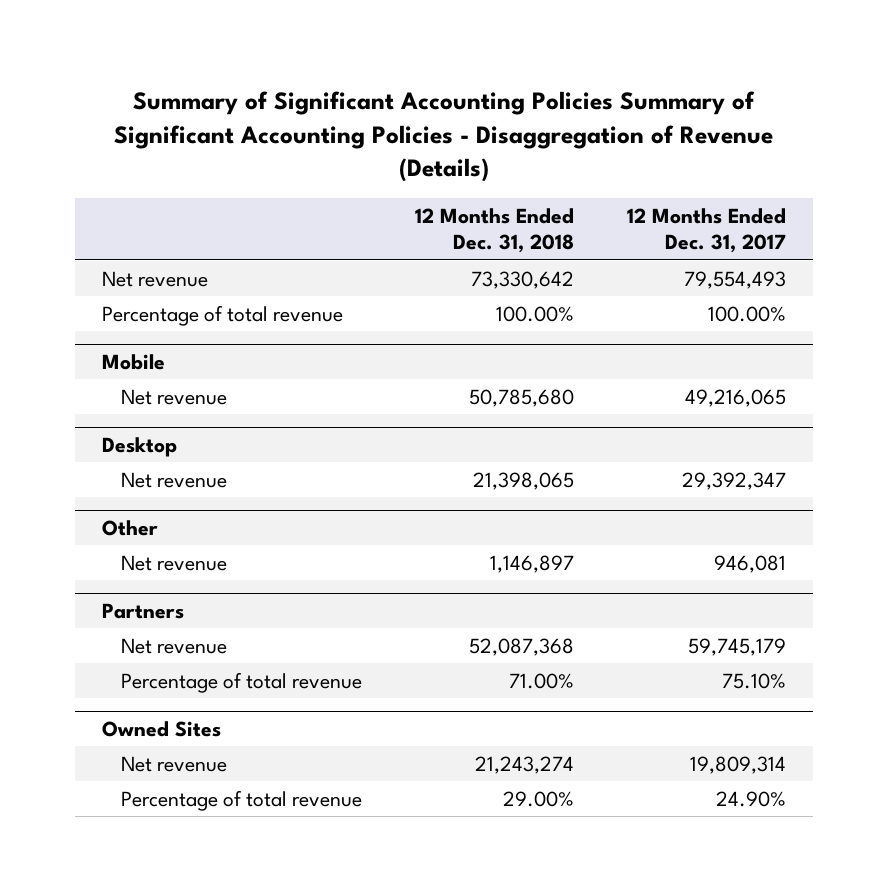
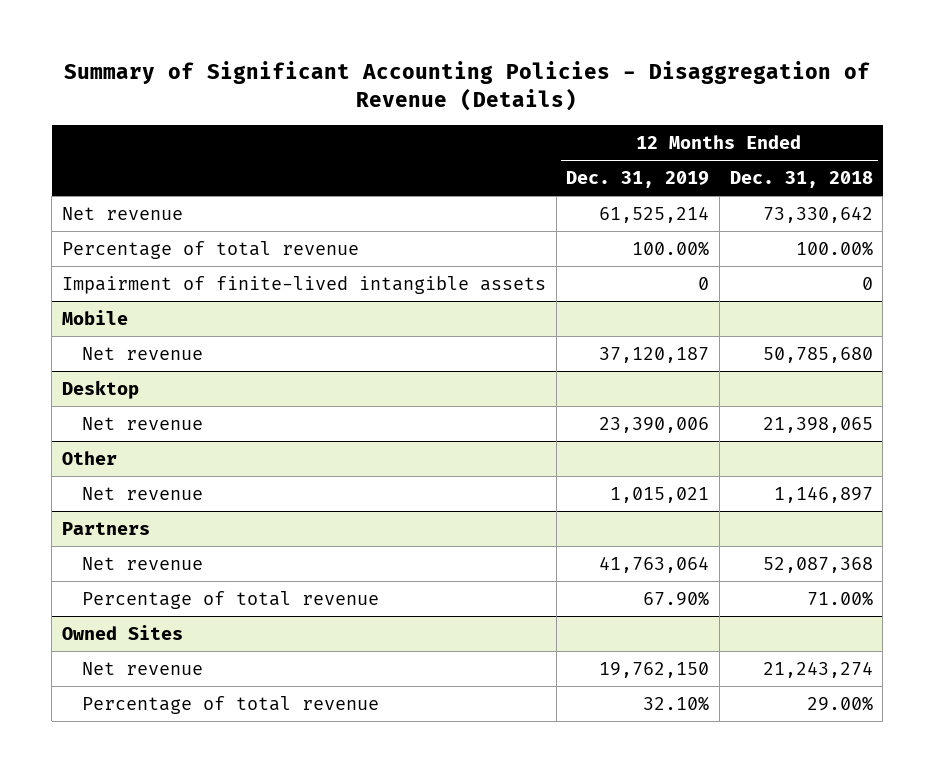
- Summary of Significant Accounting Policies Summary of Significant Accounting Policies - Disaggregation of Revenue (Details)
+ Summary of Significant Accounting Policies - Disaggregation of Revenue (Details)
- | 12 Months Ended Dec. 31, 2018 | 12 Months Ended Dec. 31, 2017
+ | 12 Months Ended Dec. 31, 2019 | 12 Months Ended Dec. 31, 2018
+ Impairment of finite-lived intangible assets | 0 | 0

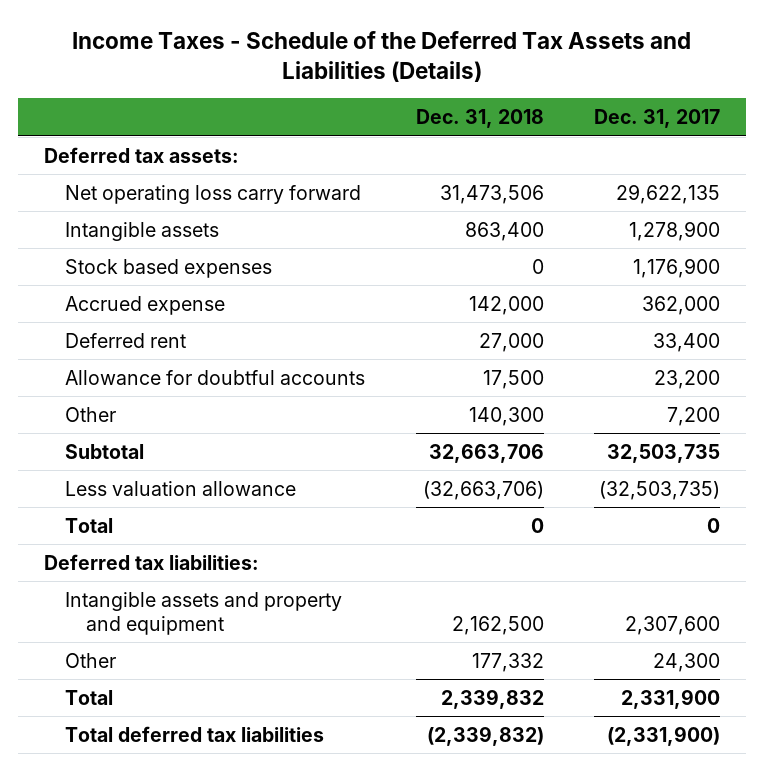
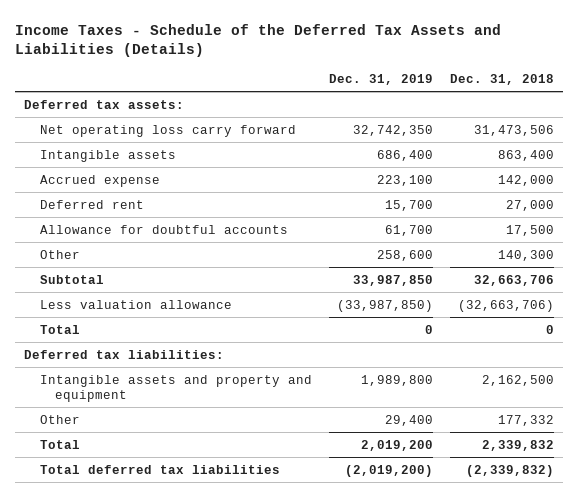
- | Dec. 31, 2018 | Dec. 31, 2017
+ | Dec. 31, 2019 | Dec. 31, 2018
- Stock based expenses | 0 | 1,176,900

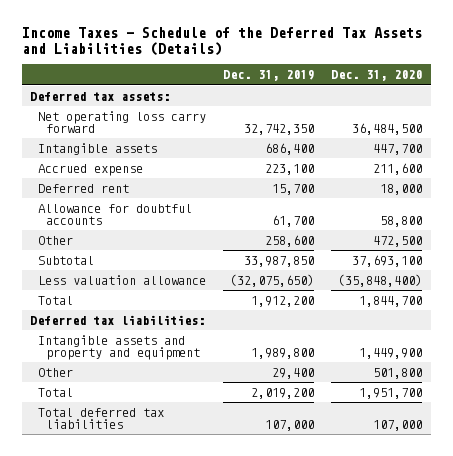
- | Dec. 31, 2019 | Dec. 31, 2018
+ | Dec. 31, 2019 | Dec. 31, 2020
- Less valuation allowance | (33,987,850) | (32,663,706)
- Total | 0 | 0
+ Less valuation allowance | (32,075,650) | (35,848,400)
+ Total | 1,912,200 | 1,844,700
- Total deferred tax liabilities | (2,019,200) | (2,339,832)
+ Total deferred tax liabilities | 107,000 | 107,000

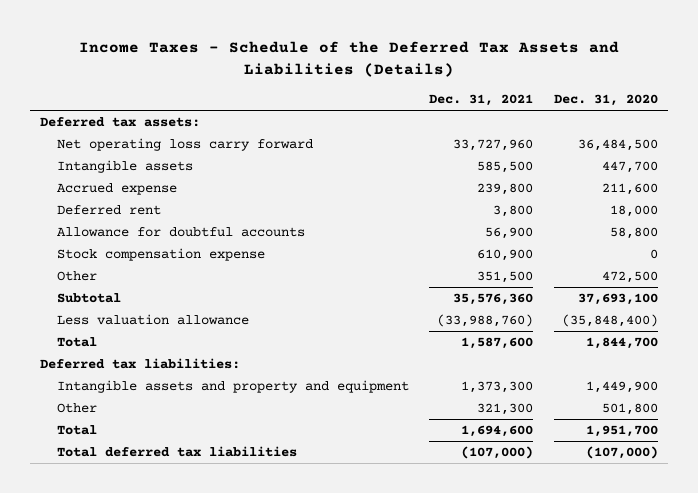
- | Dec. 31, 2019 | Dec. 31, 2020
+ | Dec. 31, 2021 | Dec. 31, 2020
+ Stock compensation expense | 610,900 | 0
- Total deferred tax liabilities | 107,000 | 107,000
+ Total deferred tax liabilities | (107,000) | (107,000)

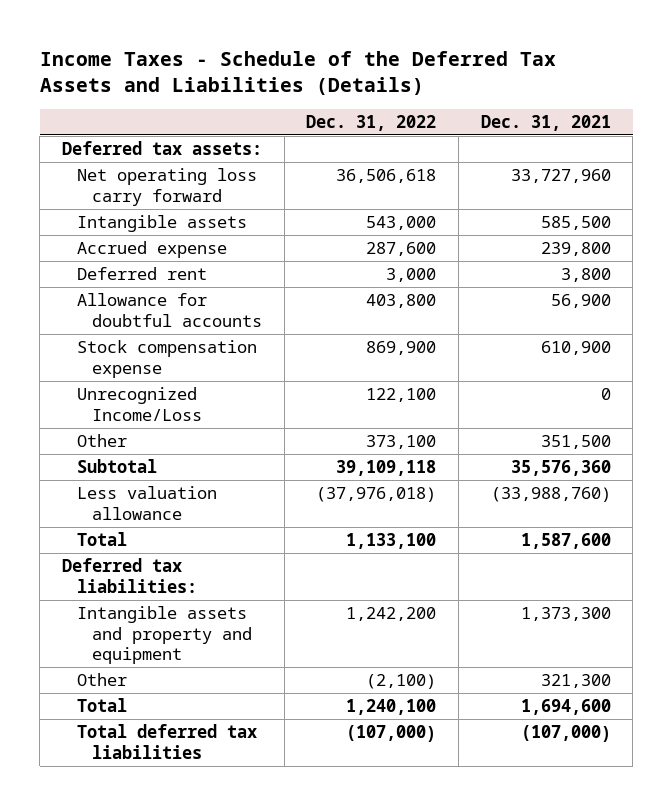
- | Dec. 31, 2021 | Dec. 31, 2020
+ | Dec. 31, 2022 | Dec. 31, 2021
+ Unrecognized Income/Loss | 122,100 | 0

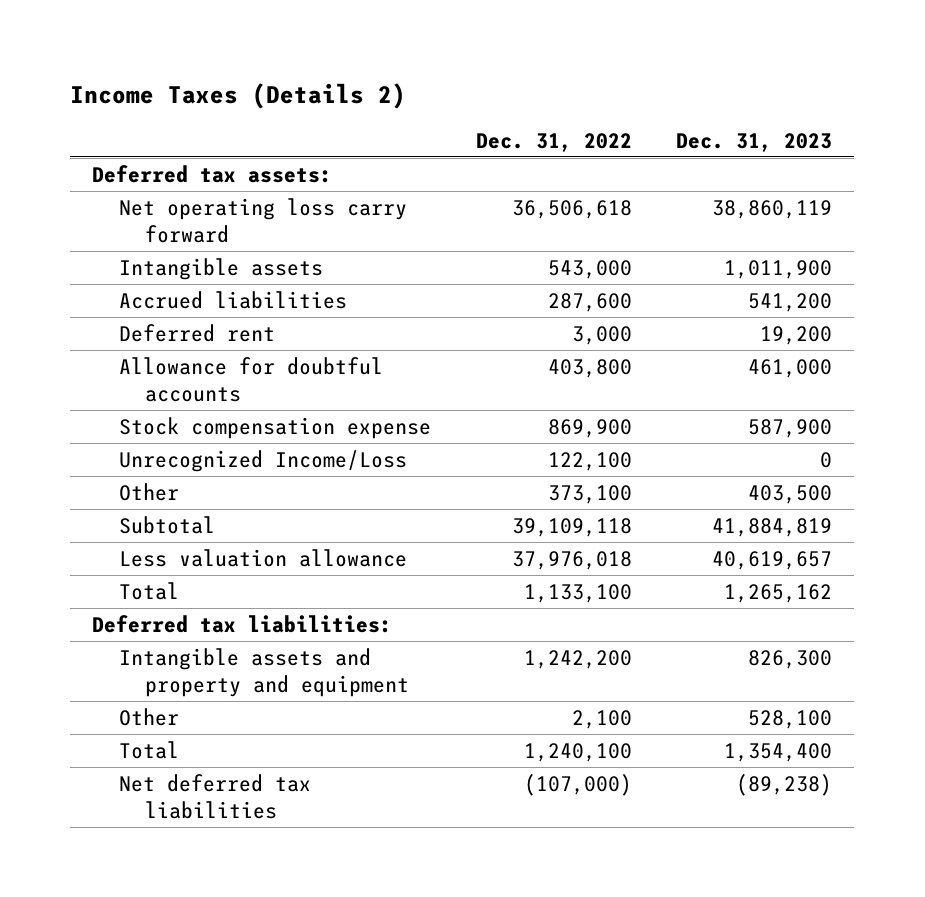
- Income Taxes - Schedule of the Deferred Tax Assets and Liabilities (Details)
+ Income Taxes (Details 2)
- | Dec. 31, 2022 | Dec. 31, 2021
+ | Dec. 31, 2022 | Dec. 31, 2023
- Accrued expense | 287,600 | 239,800
+ Accrued liabilities | 287,600 | 541,200
- Less valuation allowance | (37,976,018) | (33,988,760)
+ Less valuation allowance | 37,976,018 | 40,619,657
- Other | (2,100) | 321,300
+ Other | 2,100 | 528,100
- Total deferred tax liabilities | (107,000) | (107,000)
+ Net deferred tax liabilities | (107,000) | (89,238)

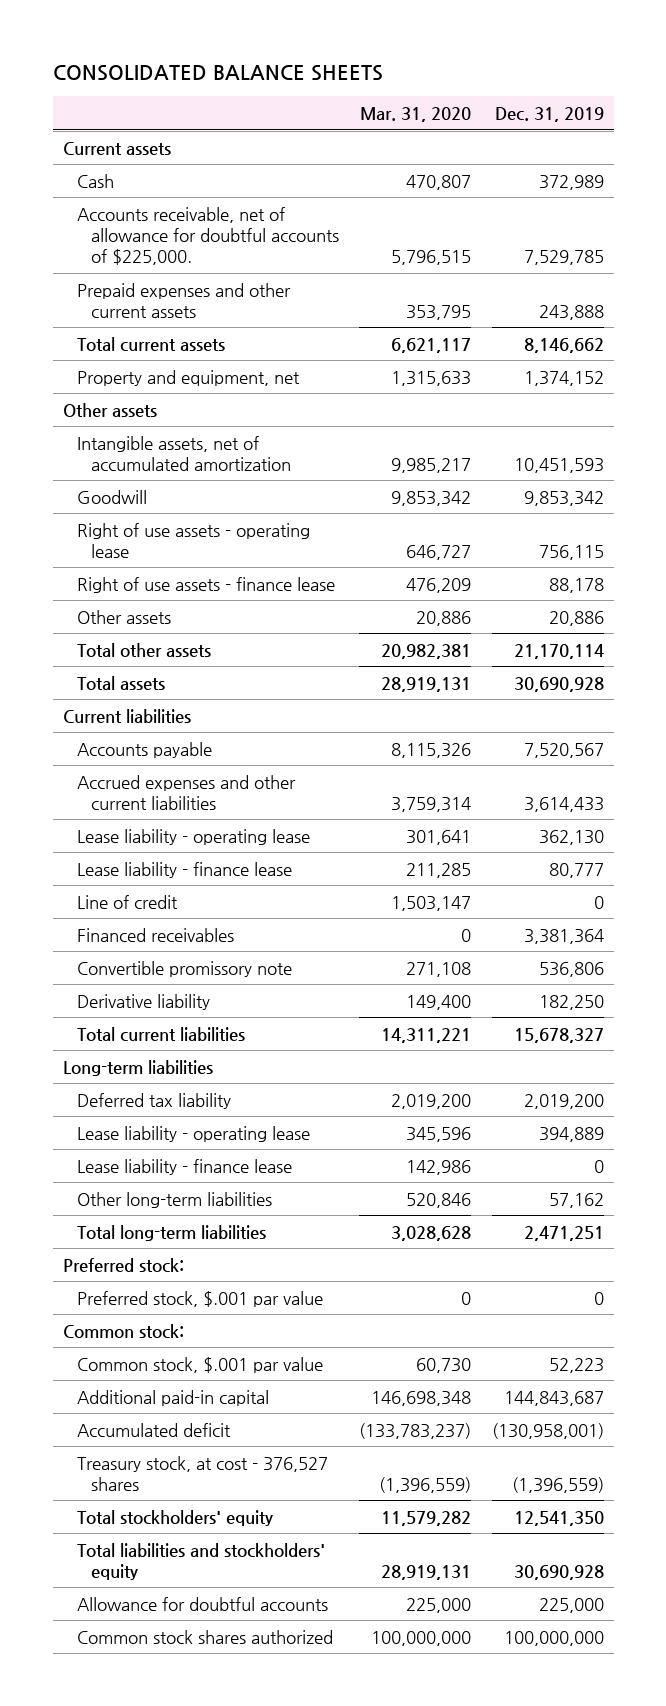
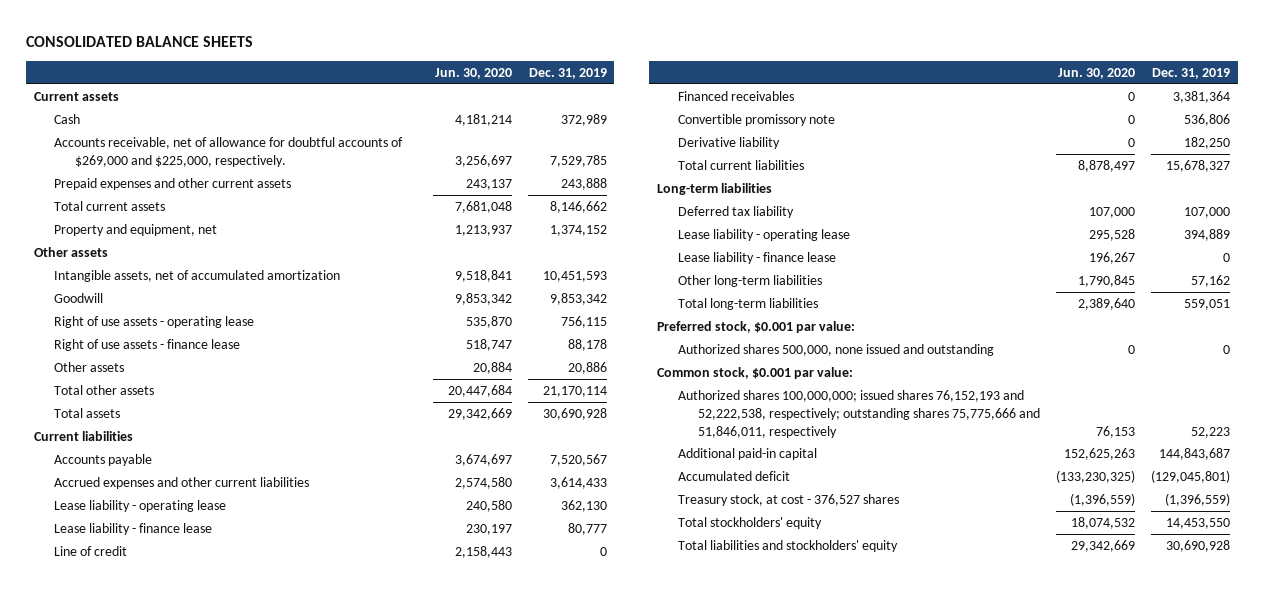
- | Mar. 31, 2020 | Dec. 31, 2019
+ | Jun. 30, 2020 | Dec. 31, 2019
- Accounts receivable, net of allowance for doubtful accounts of $225,000. | 5,796,515 | 7,529,785
+ Accounts receivable, net of allowance for doubtful accounts of $269,000 and $225,000, respectively. | 3,256,697 | 7,529,785
- Deferred tax liability | 2,019,200 | 2,019,200
+ Deferred tax liability | 107,000 | 107,000
- Total long-term liabilities | 3,028,628 | 2,471,251
- Preferred stock:
- Preferred stock, $.001 par value | 0 | 0
- Common stock:
- Common stock, $.001 par value | 60,730 | 52,223
+ Total long-term liabilities | 2,389,640 | 559,051
+ Preferred stock, $0.001 par value:
+ Authorized shares 500,000, none issued and outstanding | 0 | 0
+ Common stock, $0.001 par value:
+ Authorized shares 100,000,000; issued shares 76,152,193 and 52,222,538, respectively; outstanding shares 75,775,666 and 51,846,011, respectively | 76,153 | 52,223
- Accumulated deficit | (133,783,237) | (130,958,001)
+ Accumulated deficit | (133,230,325) | (129,045,801)
- Total stockholders' equity | 11,579,282 | 12,541,350
+ Total stockholders' equity | 18,074,532 | 14,453,550
- Allowance for doubtful accounts | 225,000 | 225,000
- Common stock shares authorized | 100,000,000 | 100,000,000

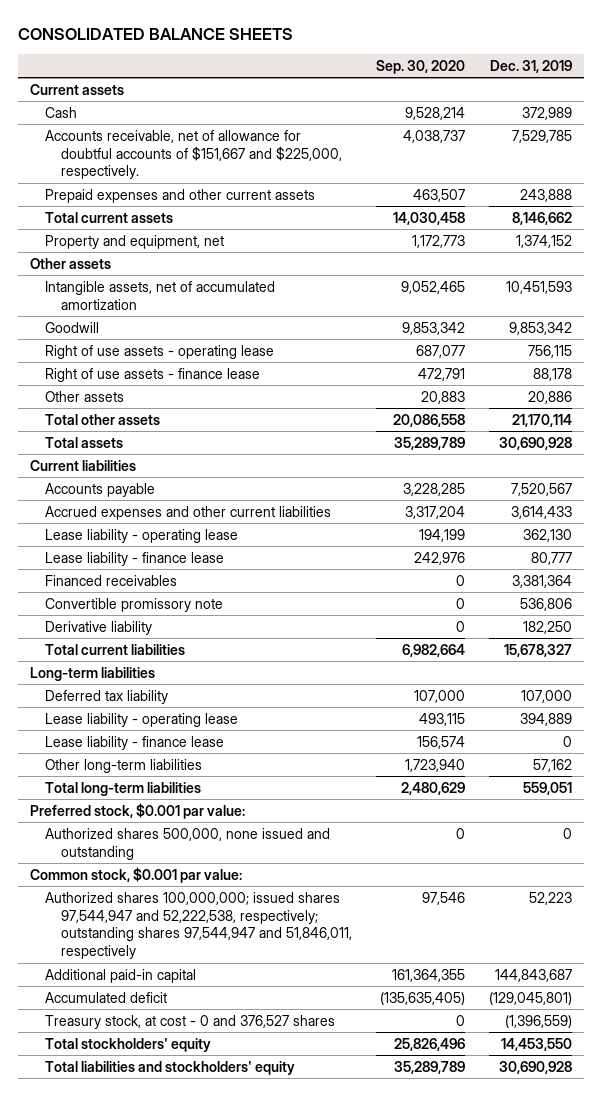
- | Jun. 30, 2020 | Dec. 31, 2019
+ | Sep. 30, 2020 | Dec. 31, 2019
- Accounts receivable, net of allowance for doubtful accounts of $269,000 and $225,000, respectively. | 3,256,697 | 7,529,785
+ Accounts receivable, net of allowance for doubtful accounts of $151,667 and $225,000, respectively. | 4,038,737 | 7,529,785
- Line of credit | 2,158,443 | 0
- Authorized shares 100,000,000; issued shares 76,152,193 and 52,222,538, respectively; outstanding shares 75,775,666 and 51,846,011, respectively | 76,153 | 52,223
+ Authorized shares 100,000,000; issued shares 97,544,947 and 52,222,538, respectively; outstanding shares 97,544,947 and 51,846,011, respectively | 97,546 | 52,223
- Treasury stock, at cost - 376,527 shares | (1,396,559) | (1,396,559)
+ Treasury stock, at cost - 0 and 376,527 shares | 0 | (1,396,559)

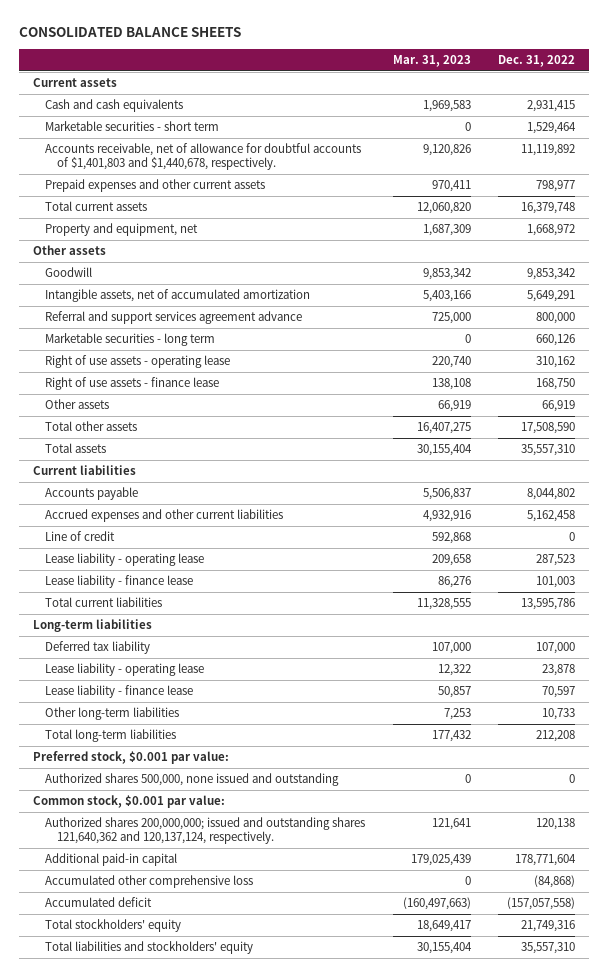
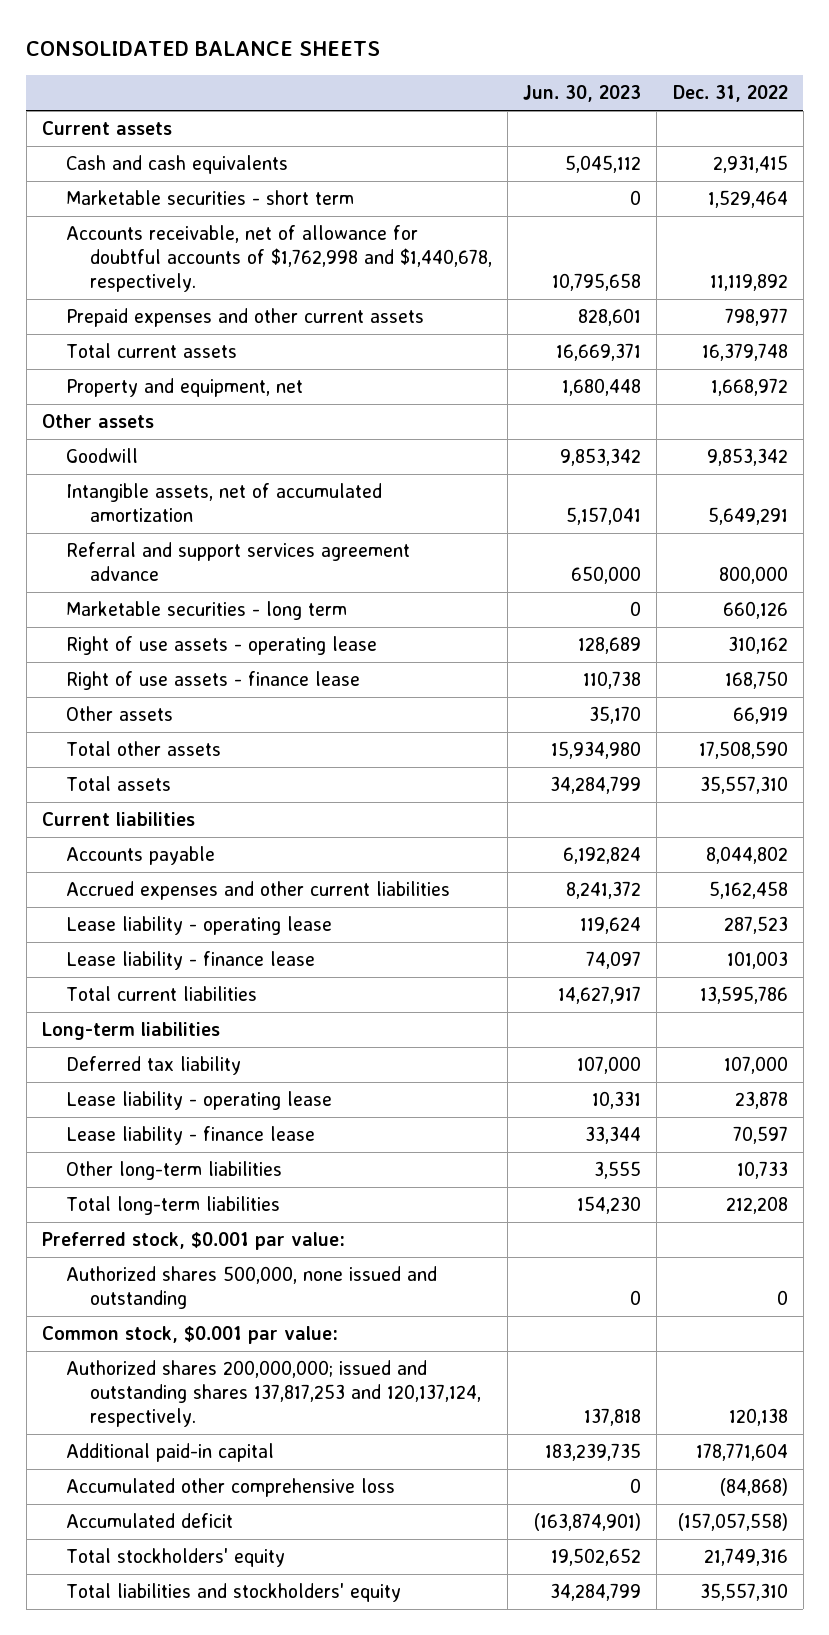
- | Mar. 31, 2023 | Dec. 31, 2022
+ | Jun. 30, 2023 | Dec. 31, 2022
- Accounts receivable, net of allowance for doubtful accounts of $1,401,803 and $1,440,678, respectively. | 9,120,826 | 11,119,892
+ Accounts receivable, net of allowance for doubtful accounts of $1,762,998 and $1,440,678, respectively. | 10,795,658 | 11,119,892
- Line of credit | 592,868 | 0
- Authorized shares 200,000,000; issued and outstanding shares 121,640,362 and 120,137,124, respectively. | 121,641 | 120,138
+ Authorized shares 200,000,000; issued and outstanding shares 137,817,253 and 120,137,124, respectively. | 137,818 | 120,138

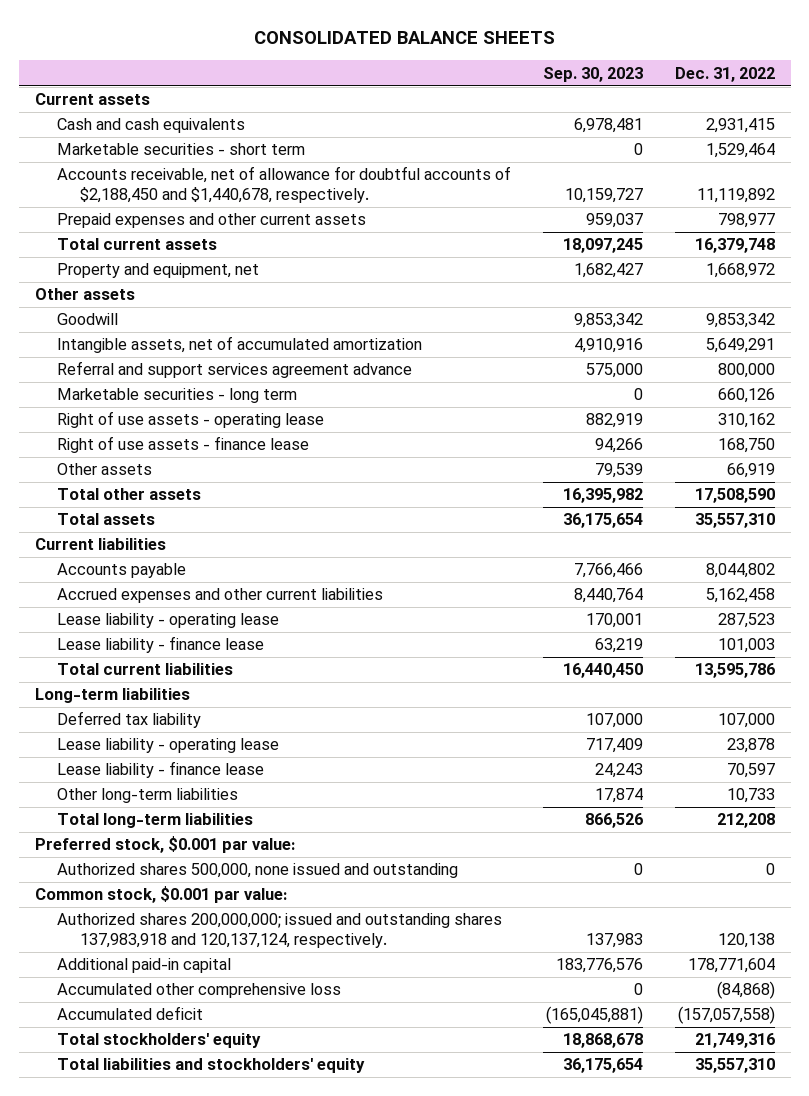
- | Jun. 30, 2023 | Dec. 31, 2022
+ | Sep. 30, 2023 | Dec. 31, 2022
- Accounts receivable, net of allowance for doubtful accounts of $1,762,998 and $1,440,678, respectively. | 10,795,658 | 11,119,892
+ Accounts receivable, net of allowance for doubtful accounts of $2,188,450 and $1,440,678, respectively. | 10,159,727 | 11,119,892
- Authorized shares 200,000,000; issued and outstanding shares 137,817,253 and 120,137,124, respectively. | 137,818 | 120,138
+ Authorized shares 200,000,000; issued and outstanding shares 137,983,918 and 120,137,124, respectively. | 137,983 | 120,138

